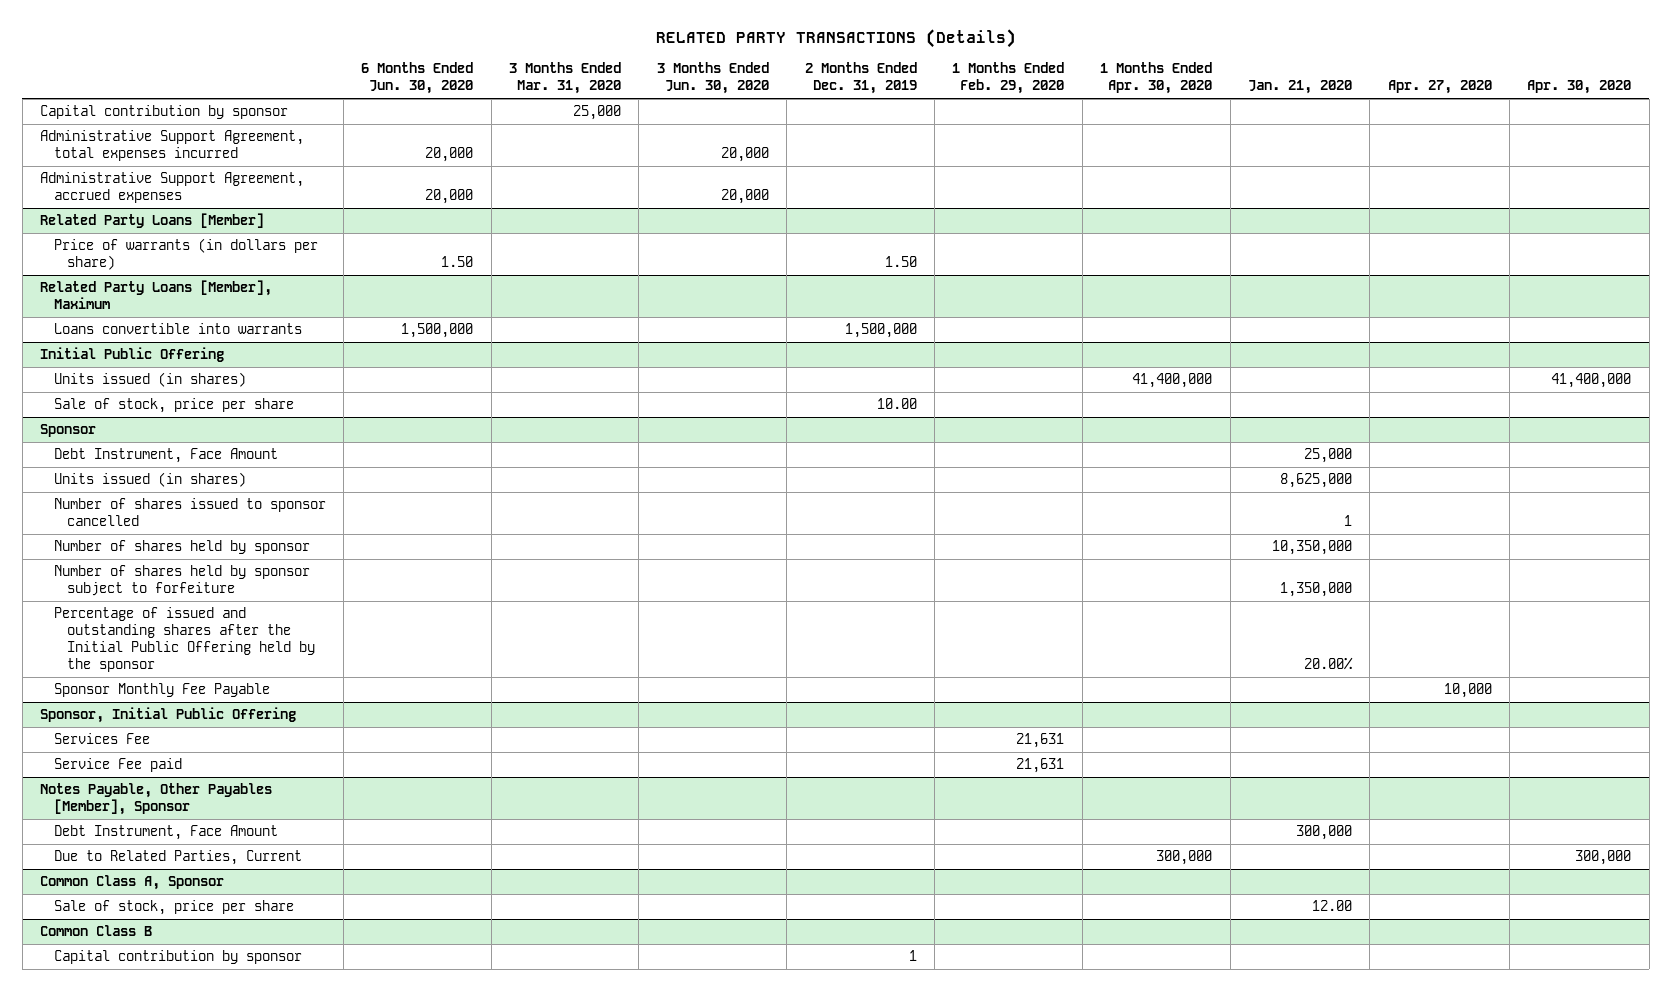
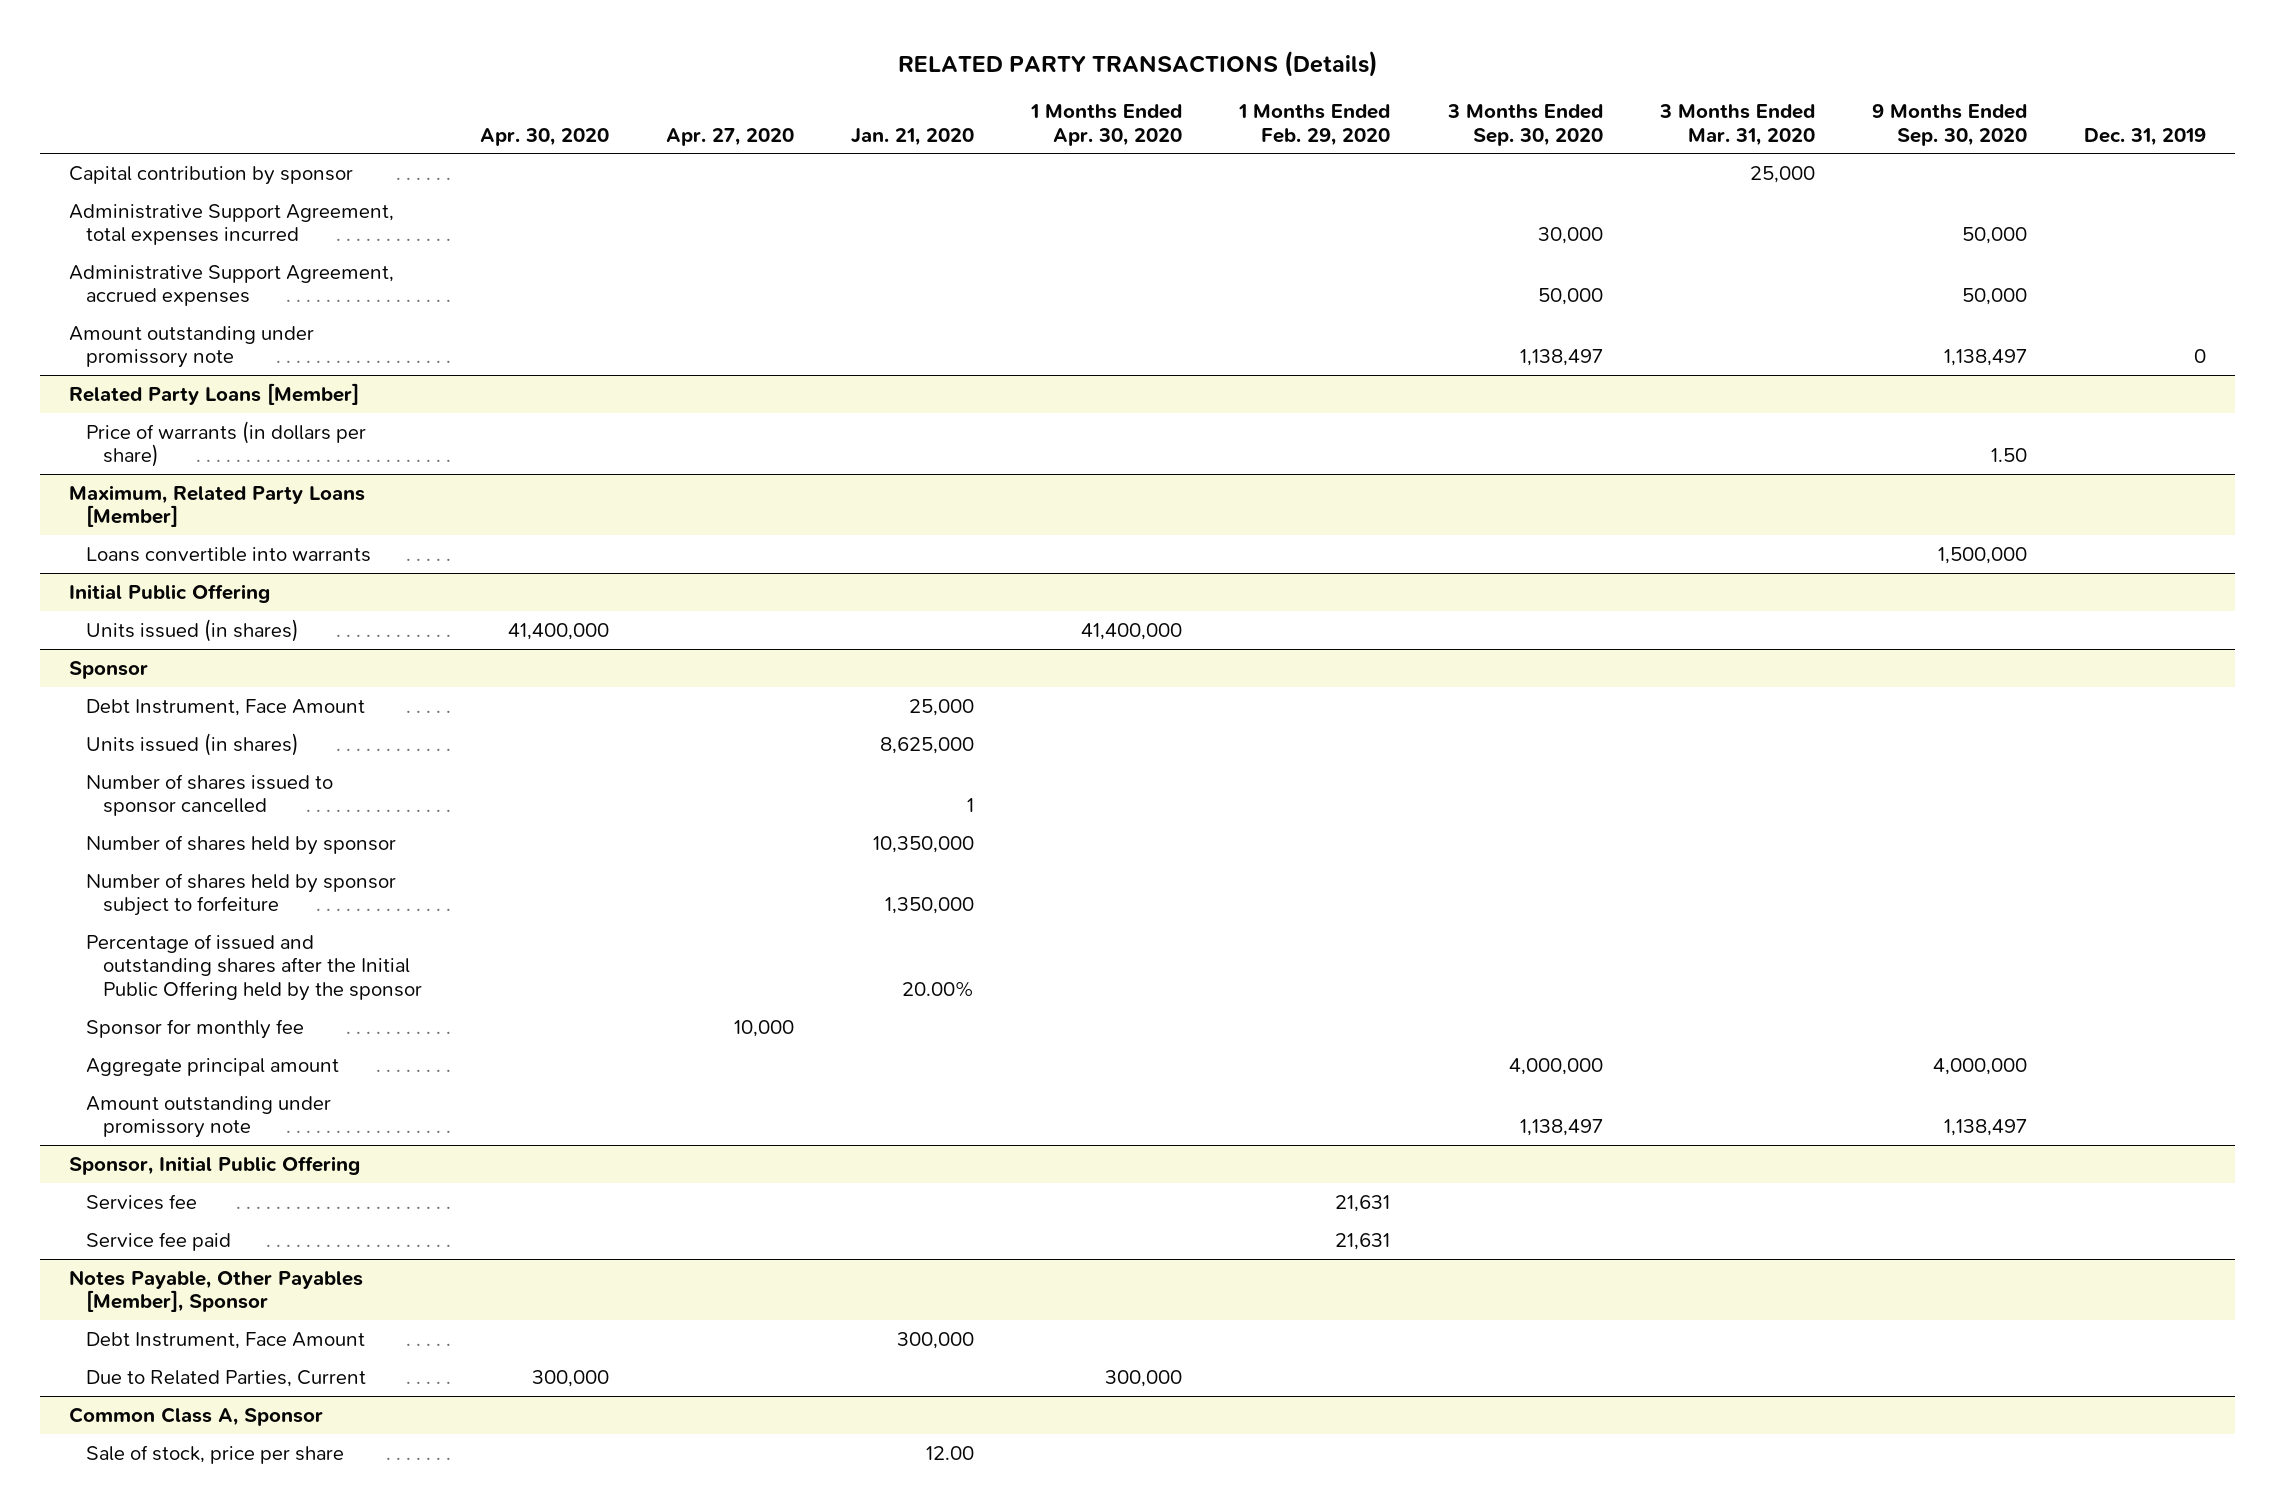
- | 6 Months Ended Jun. 30, 2020 | 3 Months Ended Mar. 31, 2020 | 3 Months Ended Jun. 30, 2020 | 2 Months Ended Dec. 31, 2019 | 1 Months Ended Feb. 29, 2020 | 1 Months Ended Apr. 30, 2020 | Jan. 21, 2020 | Apr. 27, 2020 | Apr. 30, 2020
+ | Apr. 30, 2020 | Apr. 27, 2020 | Jan. 21, 2020 | 1 Months Ended Apr. 30, 2020 | 1 Months Ended Feb. 29, 2020 | 3 Months Ended Sep. 30, 2020 | 3 Months Ended Mar. 31, 2020 | 9 Months Ended Sep. 30, 2020 | Dec. 31, 2019
+ Amount outstanding under promissory note | | | | | | 1,138,497 | | 1,138,497 | 0
- Related Party Loans [Member], Maximum
+ Maximum, Related Party Loans [Member]
@ Initial Public Offering
- Sale of stock, price per share | | | | 10.00 | | | | |
@ Sponsor
- Sponsor Monthly Fee Payable | | | | | | | | 10,000 |
+ Sponsor for monthly fee | | 10,000 | | | | | | |
+ Aggregate principal amount | | | | | | 4,000,000 | | 4,000,000 |
+ Amount outstanding under promissory note | | | | | | 1,138,497 | | 1,138,497 |
@ Sponsor, Initial Public Offering
- Services Fee | | | | | 21,631 | | | |
- Service Fee paid | | | | | 21,631 | | | |
+ Services fee | | | | | 21,631 | | | |
+ Service fee paid | | | | | 21,631 | | | |
- Common Class B
- Capital contribution by sponsor | | | | 1 | | | | |

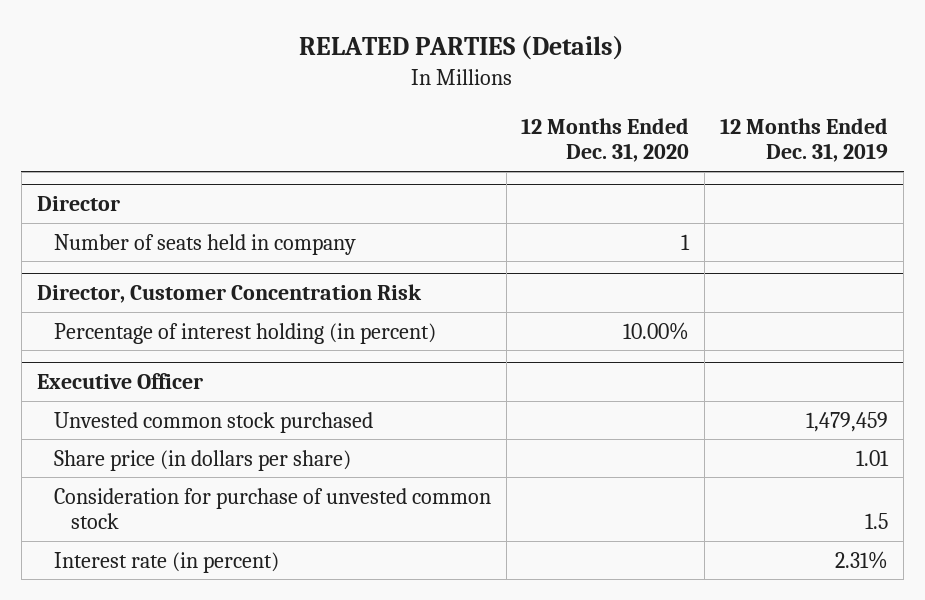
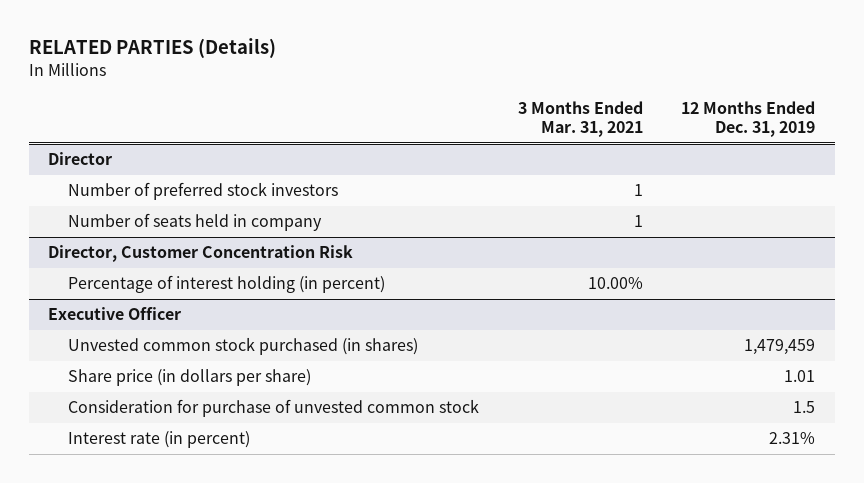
- | 12 Months Ended Dec. 31, 2020 | 12 Months Ended Dec. 31, 2019
+ | 3 Months Ended Mar. 31, 2021 | 12 Months Ended Dec. 31, 2019
@ Director
+ Number of preferred stock investors | 1 |
@ Executive Officer
- Unvested common stock purchased | | 1,479,459
+ Unvested common stock purchased (in shares) | | 1,479,459

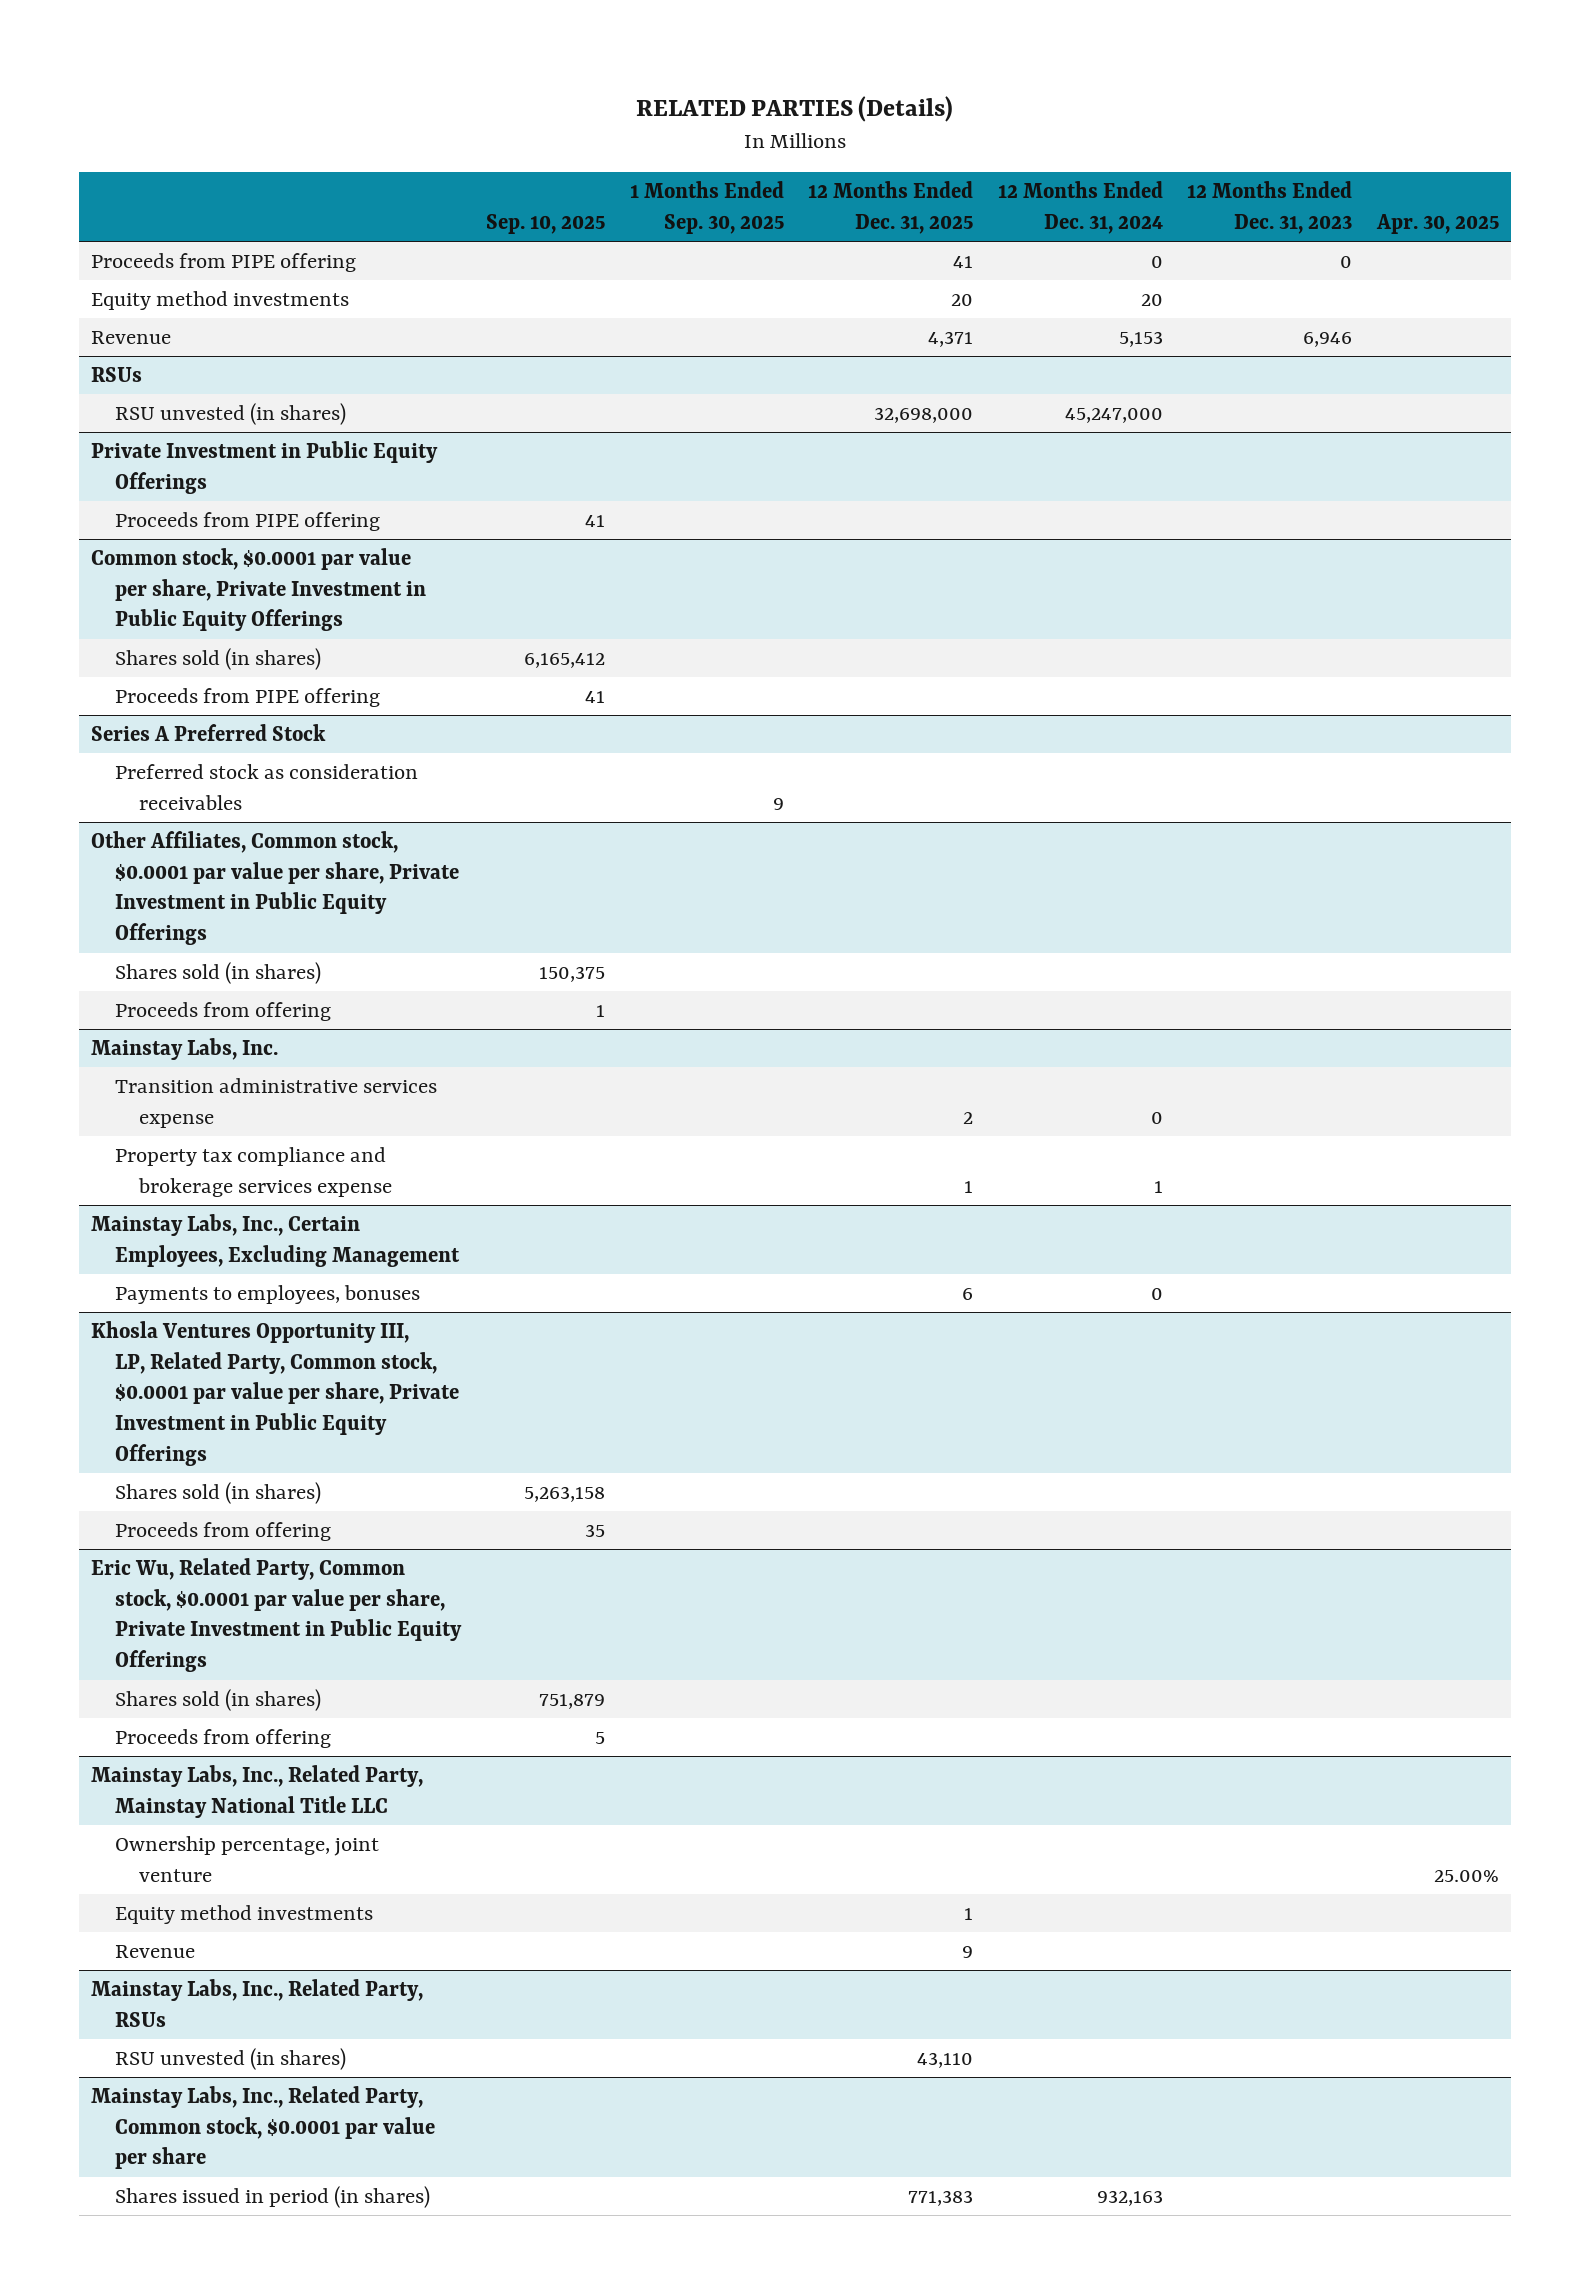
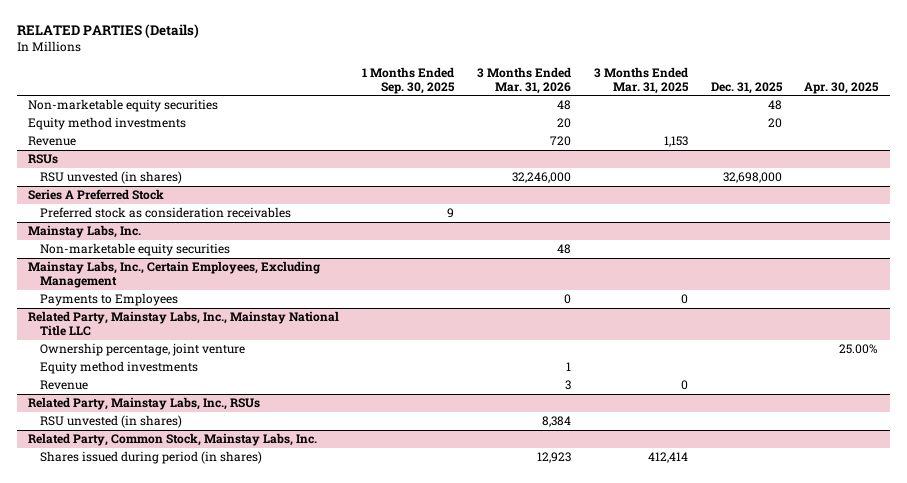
- | Sep. 10, 2025 | 1 Months Ended Sep. 30, 2025 | 12 Months Ended Dec. 31, 2025 | 12 Months Ended Dec. 31, 2024 | 12 Months Ended Dec. 31, 2023 | Apr. 30, 2025
+ | 1 Months Ended Sep. 30, 2025 | 3 Months Ended Mar. 31, 2026 | 3 Months Ended Mar. 31, 2025 | Dec. 31, 2025 | Apr. 30, 2025
- Proceeds from PIPE offering | | | 41 | 0 | 0 |
+ Non-marketable equity securities | | 48 | | 48 |
- Private Investment in Public Equity Offerings
- Proceeds from PIPE offering | 41 | | | | |
- Common stock, $0.0001 par value per share, Private Investment in Public Equity Offerings
- Shares sold (in shares) | 6,165,412 | | | | |
- Proceeds from PIPE offering | 41 | | | | |
- Other Affiliates, Common stock, $0.0001 par value per share, Private Investment in Public Equity Offerings
- Shares sold (in shares) | 150,375 | | | | |
- Proceeds from offering | 1 | | | | |
@ Mainstay Labs, Inc.
- Transition administrative services expense | | | 2 | 0 | |
- Property tax compliance and brokerage services expense | | | 1 | 1 | |
+ Non-marketable equity securities | | 48 | | |
@ Mainstay Labs, Inc., Certain Employees, Excluding Management
- Payments to employees, bonuses | | | 6 | 0 | |
- Khosla Ventures Opportunity III, LP, Related Party, Common stock, $0.0001 par value per share, Private Investment in Public Equity Offerings
- Shares sold (in shares) | 5,263,158 | | | | |
- Proceeds from offering | 35 | | | | |
- Eric Wu, Related Party, Common stock, $0.0001 par value per share, Private Investment in Public Equity Offerings
- Shares sold (in shares) | 751,879 | | | | |
- Proceeds from offering | 5 | | | | |
- Mainstay Labs, Inc., Related Party, Mainstay National Title LLC
@ Mainstay Labs, Inc., Certain Employees, Excluding Management
+ Payments to Employees | | 0 | 0 | |
+ Related Party, Mainstay Labs, Inc., Mainstay National Title LLC
- Mainstay Labs, Inc., Related Party, RSUs
+ Related Party, Mainstay Labs, Inc., RSUs
- Mainstay Labs, Inc., Related Party, Common stock, $0.0001 par value per share
- Shares issued in period (in shares) | | | 771,383 | 932,163 | |
+ Related Party, Common Stock, Mainstay Labs, Inc.
+ Shares issued during period (in shares) | | 12,923 | 412,414 | |

